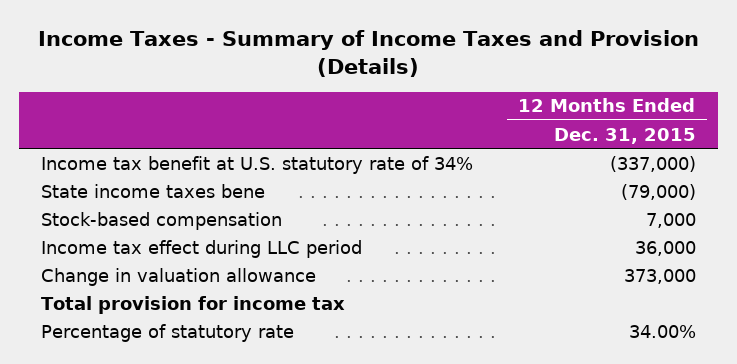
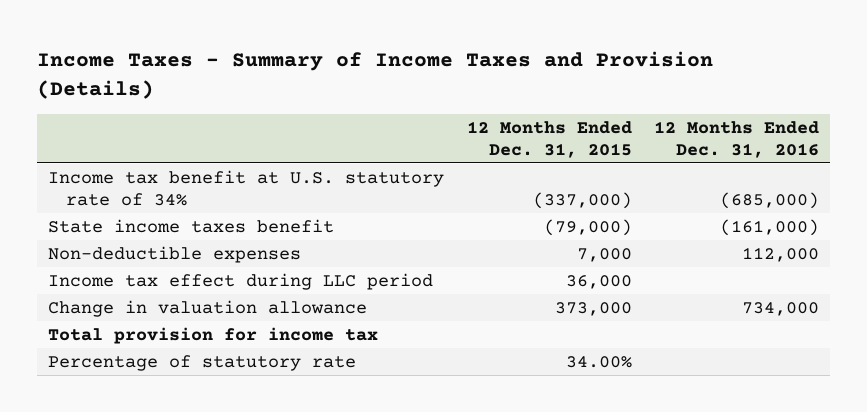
- | 12 Months Ended Dec. 31, 2015
+ | 12 Months Ended Dec. 31, 2015 | 12 Months Ended Dec. 31, 2016
- State income taxes bene | (79,000)
- Stock-based compensation | 7,000
+ State income taxes benefit | (79,000) | (161,000)
+ Non-deductible expenses | 7,000 | 112,000

